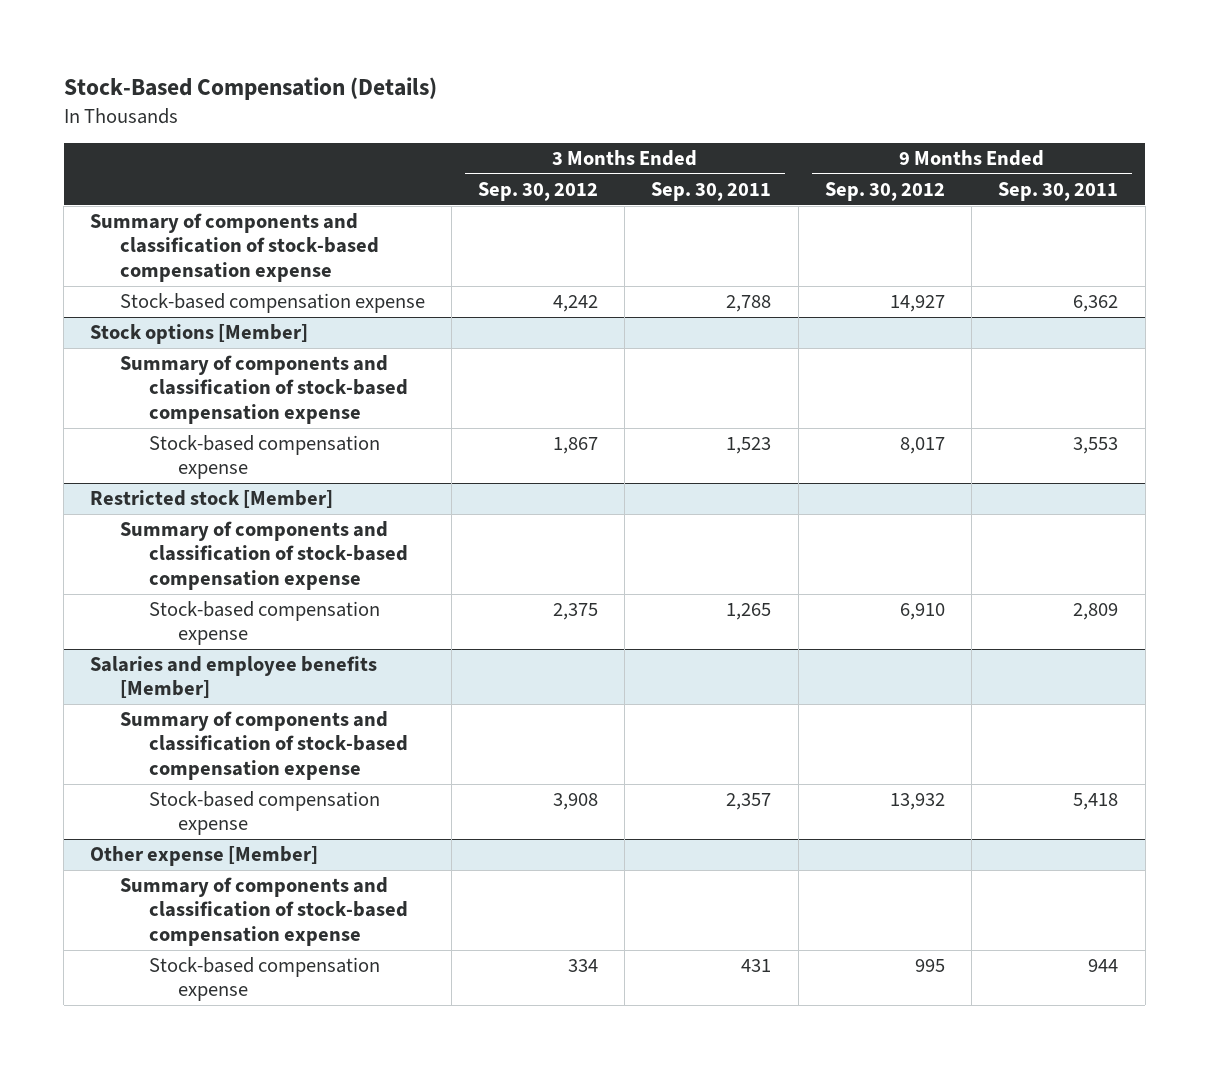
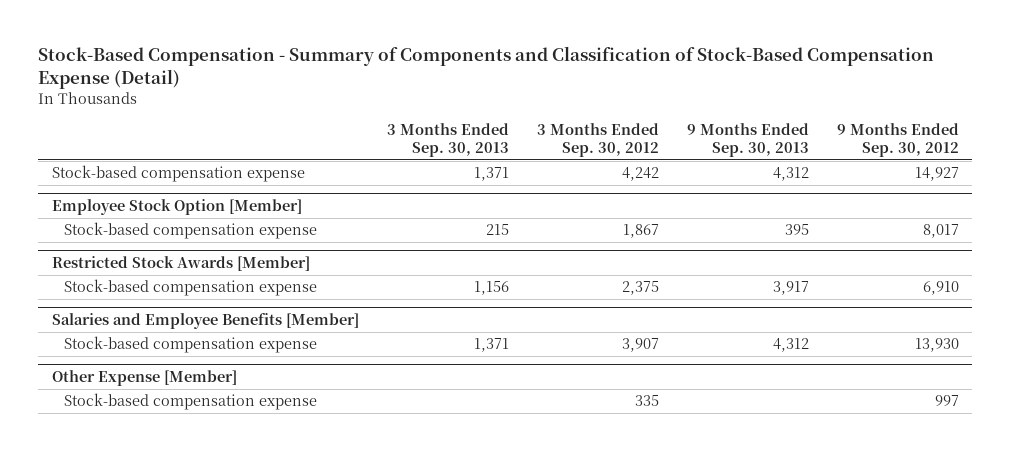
- Stock-Based Compensation (Details)
+ Stock-Based Compensation - Summary of Components and Classification of Stock-Based Compensation Expense (Detail)
- | 3 Months Ended Sep. 30, 2012 | 3 Months Ended Sep. 30, 2011 | 9 Months Ended Sep. 30, 2012 | 9 Months Ended Sep. 30, 2011
+ | 3 Months Ended Sep. 30, 2013 | 3 Months Ended Sep. 30, 2012 | 9 Months Ended Sep. 30, 2013 | 9 Months Ended Sep. 30, 2012
- Summary of components and classification of stock-based compensation expense
- Stock options [Member]
- Summary of components and classification of stock-based compensation expense
+ Employee Stock Option [Member]
- Restricted stock [Member]
- Summary of components and classification of stock-based compensation expense
+ Restricted Stock Awards [Member]
- Salaries and employee benefits [Member]
- Summary of components and classification of stock-based compensation expense
- Stock-based compensation expense | 3,908 | 2,357 | 13,932 | 5,418
- Other expense [Member]
- Summary of components and classification of stock-based compensation expense
- Stock-based compensation expense | 334 | 431 | 995 | 944
+ Salaries and Employee Benefits [Member]
+ Stock-based compensation expense | 1,371 | 3,907 | 4,312 | 13,930
+ Other Expense [Member]
+ Stock-based compensation expense | | 335 | | 997

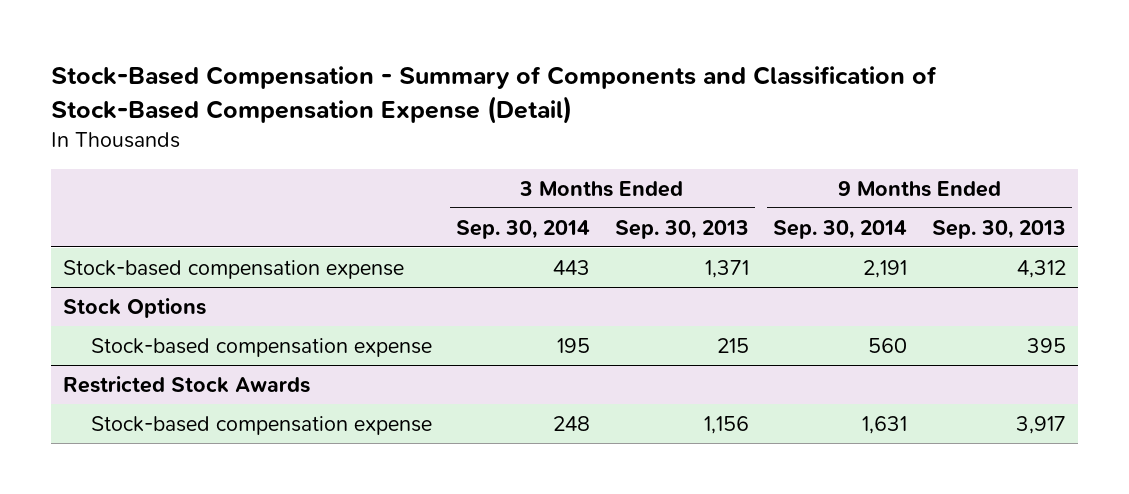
- | 3 Months Ended Sep. 30, 2013 | 3 Months Ended Sep. 30, 2012 | 9 Months Ended Sep. 30, 2013 | 9 Months Ended Sep. 30, 2012
+ | 3 Months Ended Sep. 30, 2014 | 3 Months Ended Sep. 30, 2013 | 9 Months Ended Sep. 30, 2014 | 9 Months Ended Sep. 30, 2013
- Employee Stock Option [Member]
+ Stock Options
- Restricted Stock Awards [Member]
+ Restricted Stock Awards
- Salaries and Employee Benefits [Member]
- Stock-based compensation expense | 1,371 | 3,907 | 4,312 | 13,930
- Other Expense [Member]
- Stock-based compensation expense | | 335 | | 997

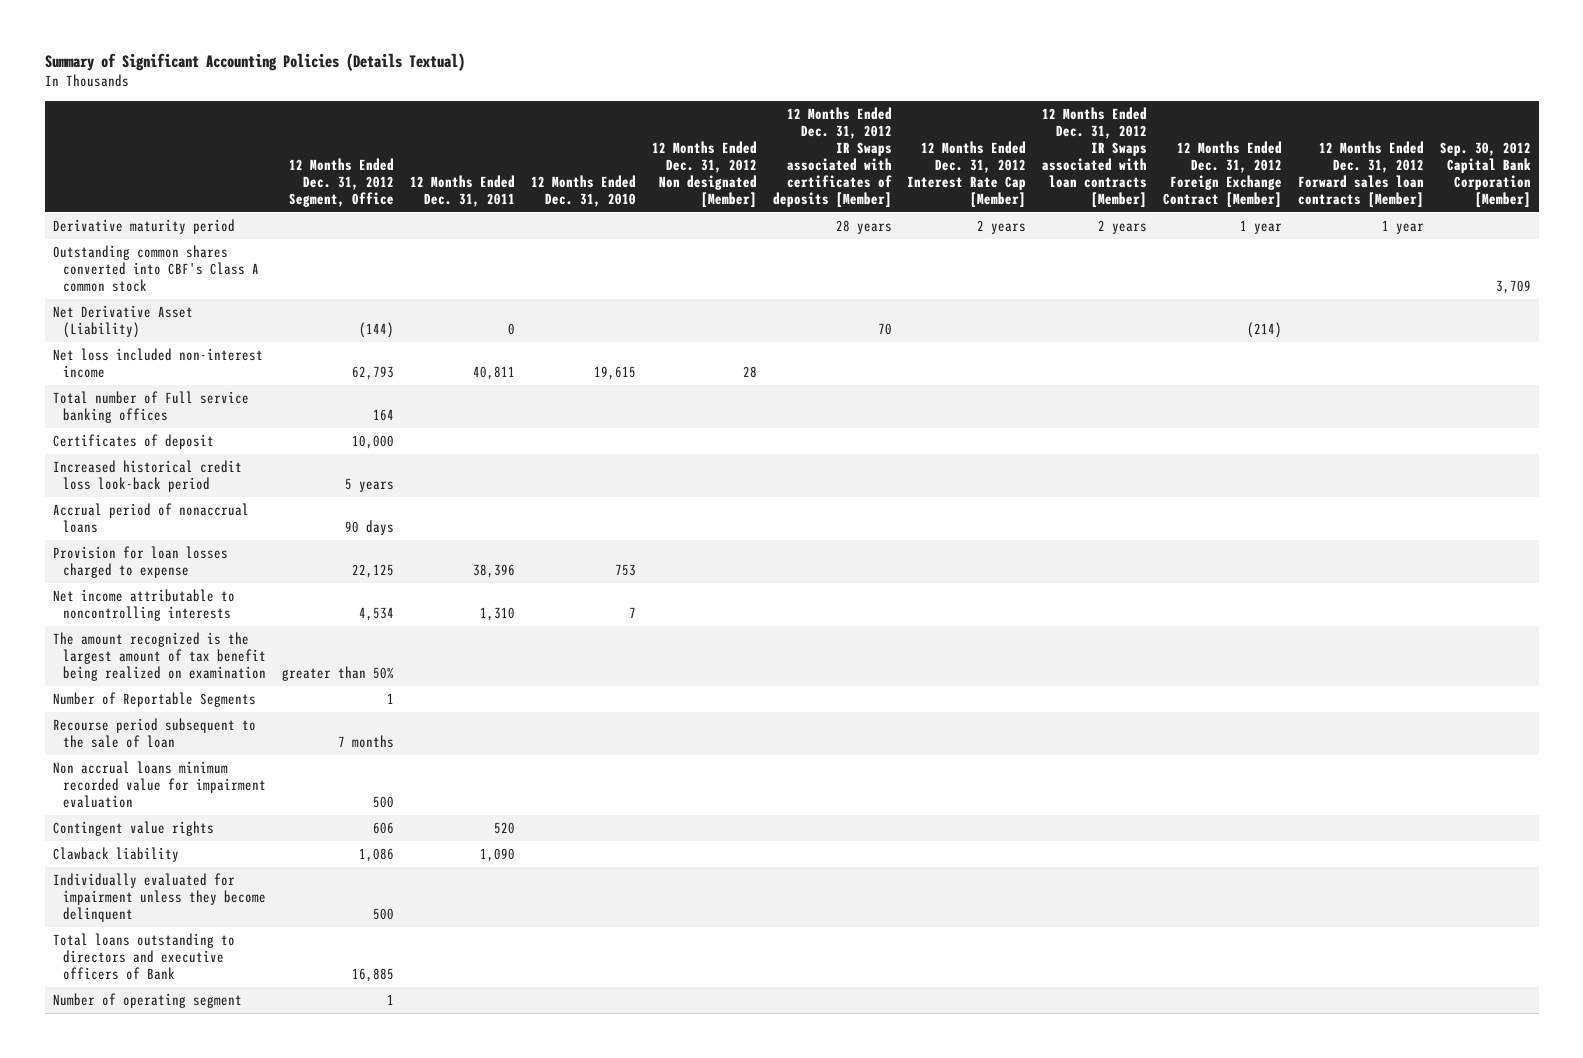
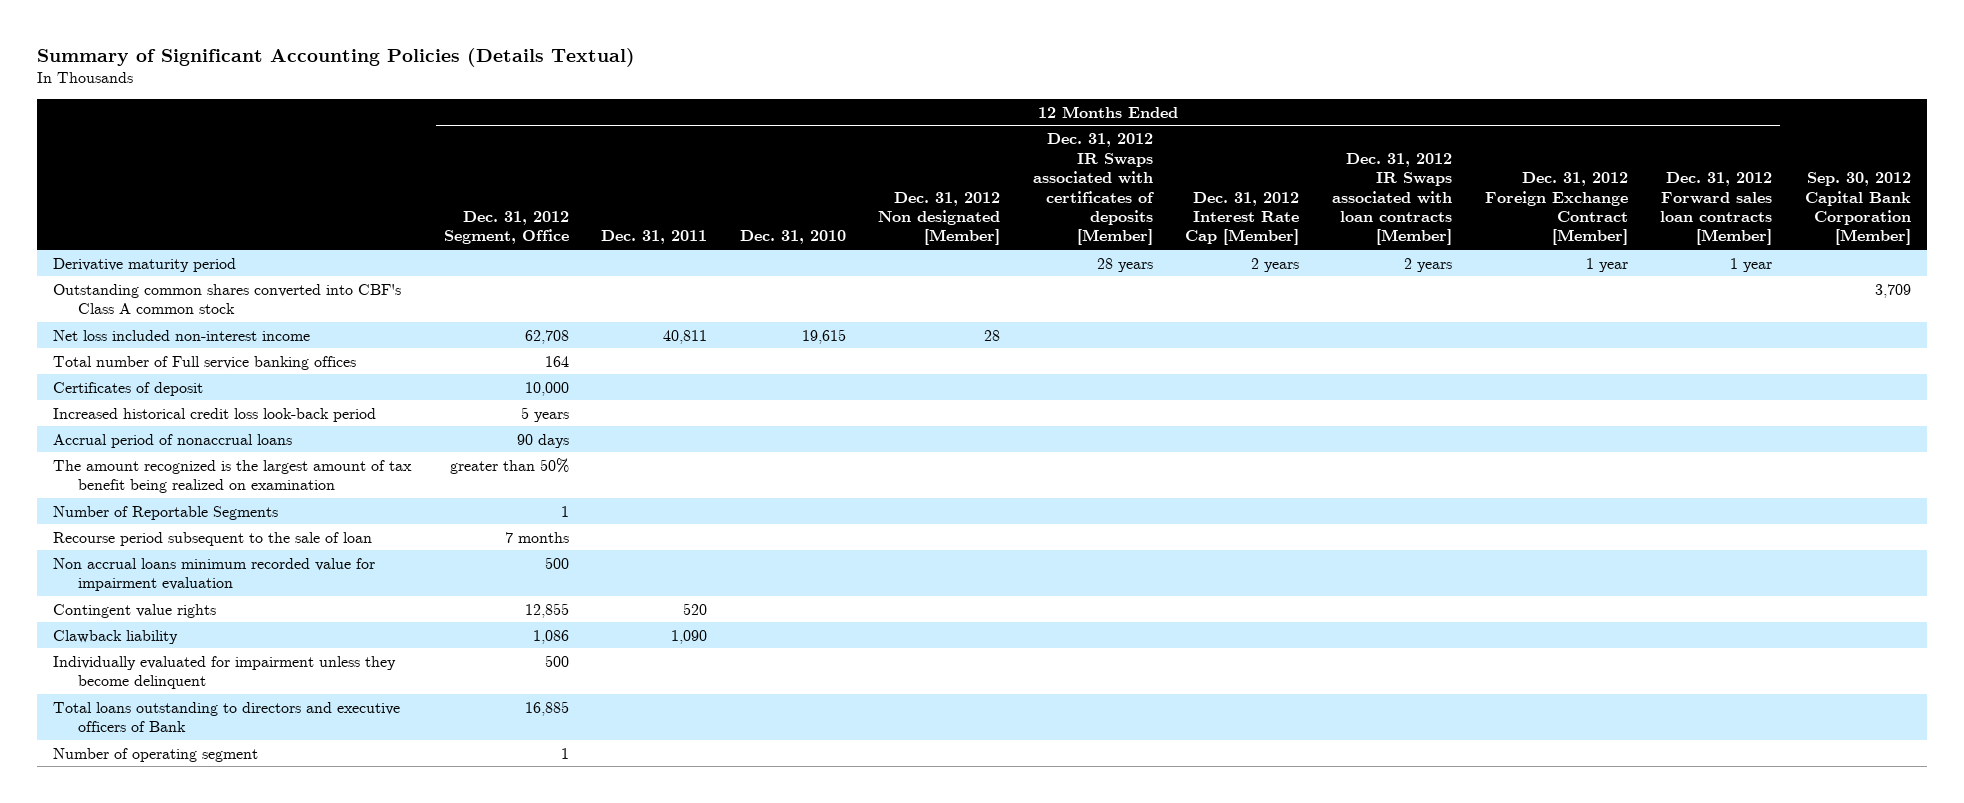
- Net Derivative Asset (Liability) | (144) | 0 | | | 70 | | | (214) | |
- Net loss included non-interest income | 62,793 | 40,811 | 19,615 | 28 | | | | | |
+ Net loss included non-interest income | 62,708 | 40,811 | 19,615 | 28 | | | | | |
- Provision for loan losses charged to expense | 22,125 | 38,396 | 753 | | | | | | |
- Net income attributable to noncontrolling interests | 4,534 | 1,310 | 7 | | | | | | |
- Contingent value rights | 606 | 520 | | | | | | | |
+ Contingent value rights | 12,855 | 520 | | | | | | | |

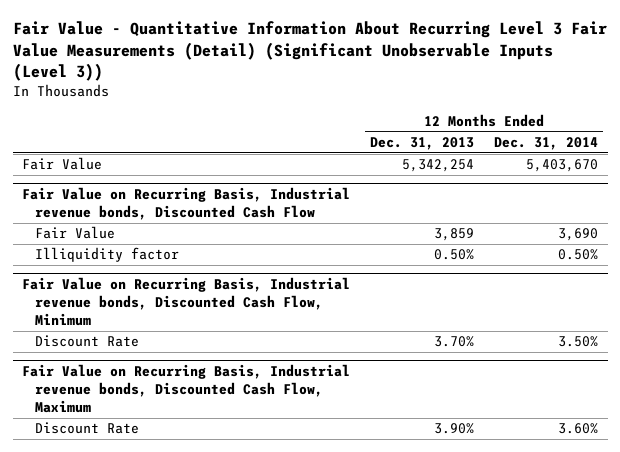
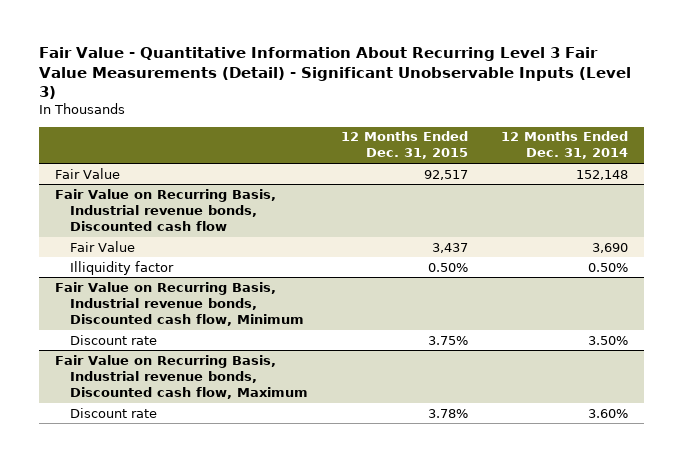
- Fair Value - Quantitative Information About Recurring Level 3 Fair Value Measurements (Detail) (Significant Unobservable Inputs (Level 3))
+ Fair Value - Quantitative Information About Recurring Level 3 Fair Value Measurements (Detail) - Significant Unobservable Inputs (Level 3)
- | 12 Months Ended Dec. 31, 2013 | 12 Months Ended Dec. 31, 2014
+ | 12 Months Ended Dec. 31, 2015 | 12 Months Ended Dec. 31, 2014
- Fair Value | 5,342,254 | 5,403,670
- Fair Value on Recurring Basis, Industrial revenue bonds, Discounted Cash Flow
+ Fair Value | 92,517 | 152,148
+ Fair Value on Recurring Basis, Industrial revenue bonds, Discounted cash flow
- Fair Value on Recurring Basis, Industrial revenue bonds, Discounted Cash Flow, Minimum
- Discount Rate | 3.70% | 3.50%
- Fair Value on Recurring Basis, Industrial revenue bonds, Discounted Cash Flow, Maximum
- Discount Rate | 3.90% | 3.60%
+ Fair Value on Recurring Basis, Industrial revenue bonds, Discounted cash flow, Minimum
+ Discount rate | 3.75% | 3.50%
+ Fair Value on Recurring Basis, Industrial revenue bonds, Discounted cash flow, Maximum
+ Discount rate | 3.78% | 3.60%

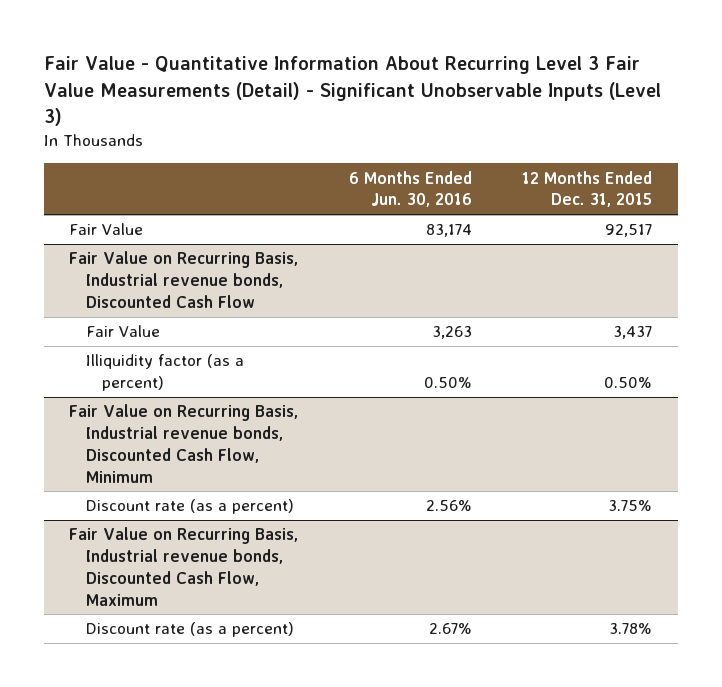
- | 12 Months Ended Dec. 31, 2015 | 12 Months Ended Dec. 31, 2014
+ | 6 Months Ended Jun. 30, 2016 | 12 Months Ended Dec. 31, 2015
- Fair Value on Recurring Basis, Industrial revenue bonds, Discounted cash flow
+ Fair Value on Recurring Basis, Industrial revenue bonds, Discounted Cash Flow
- Illiquidity factor | 0.50% | 0.50%
- Fair Value on Recurring Basis, Industrial revenue bonds, Discounted cash flow, Minimum
- Discount rate | 3.75% | 3.50%
- Fair Value on Recurring Basis, Industrial revenue bonds, Discounted cash flow, Maximum
- Discount rate | 3.78% | 3.60%
+ Illiquidity factor (as a percent) | 0.50% | 0.50%
+ Fair Value on Recurring Basis, Industrial revenue bonds, Discounted Cash Flow, Minimum
+ Discount rate (as a percent) | 2.56% | 3.75%
+ Fair Value on Recurring Basis, Industrial revenue bonds, Discounted Cash Flow, Maximum
+ Discount rate (as a percent) | 2.67% | 3.78%

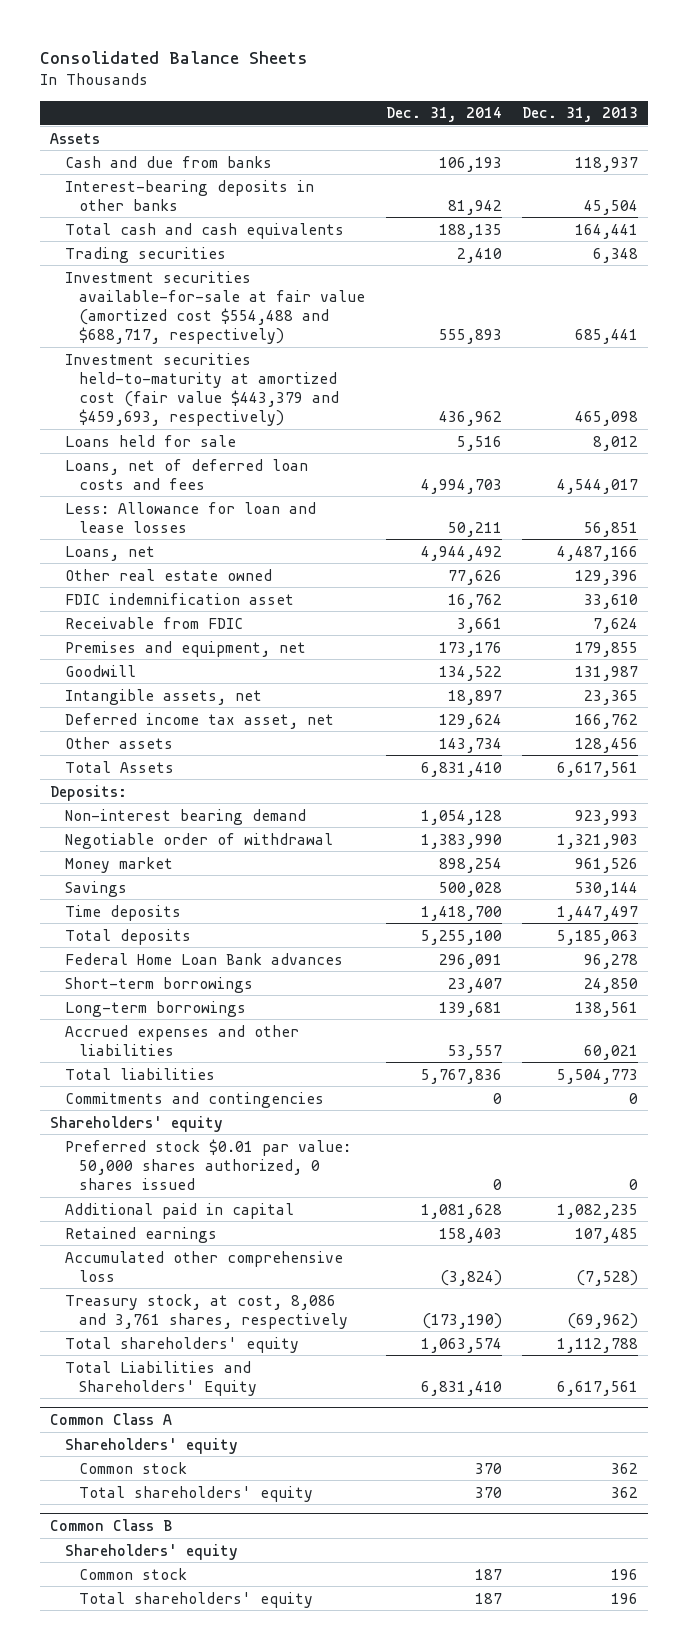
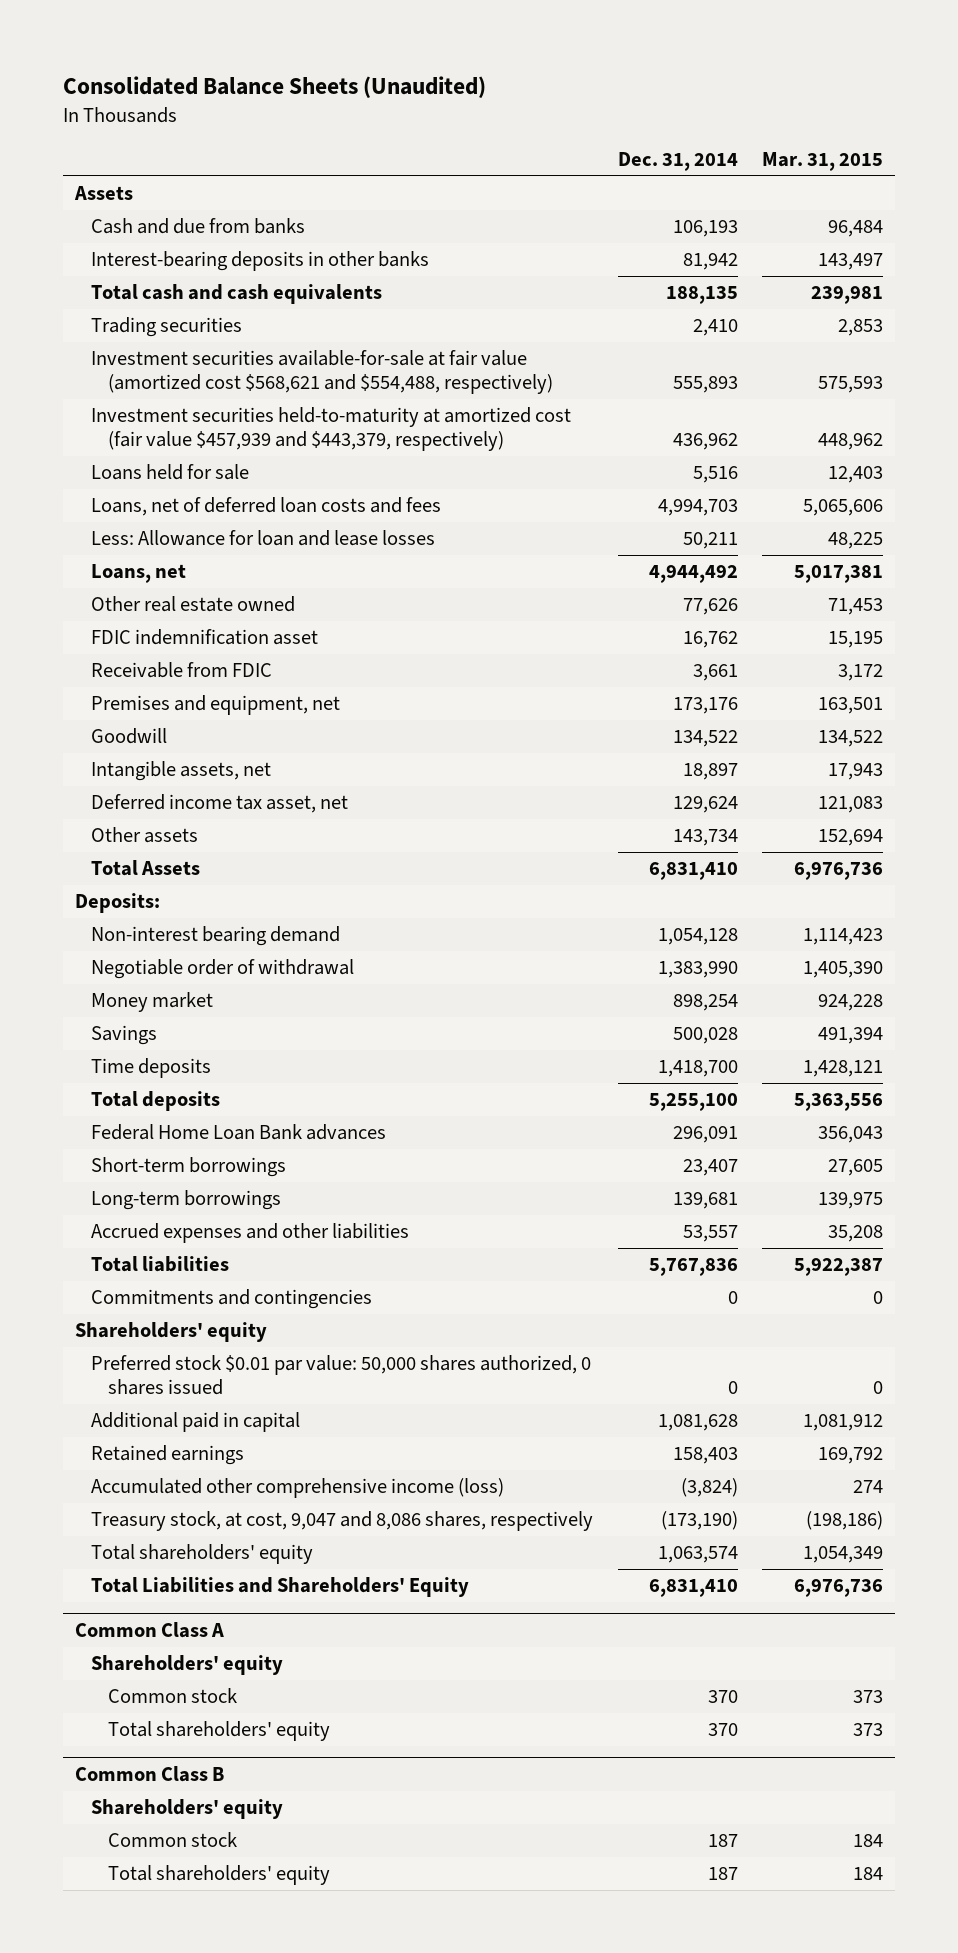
- Consolidated Balance Sheets
+ Consolidated Balance Sheets (Unaudited)
- | Dec. 31, 2014 | Dec. 31, 2013
+ | Dec. 31, 2014 | Mar. 31, 2015
- Investment securities available-for-sale at fair value (amortized cost $554,488 and $688,717, respectively) | 555,893 | 685,441
- Investment securities held-to-maturity at amortized cost (fair value $443,379 and $459,693, respectively) | 436,962 | 465,098
+ Investment securities available-for-sale at fair value (amortized cost $568,621 and $554,488, respectively) | 555,893 | 575,593
+ Investment securities held-to-maturity at amortized cost (fair value $457,939 and $443,379, respectively) | 436,962 | 448,962
- Accumulated other comprehensive loss | (3,824) | (7,528)
- Treasury stock, at cost, 8,086 and 3,761 shares, respectively | (173,190) | (69,962)
+ Accumulated other comprehensive income (loss) | (3,824) | 274
+ Treasury stock, at cost, 9,047 and 8,086 shares, respectively | (173,190) | (198,186)

